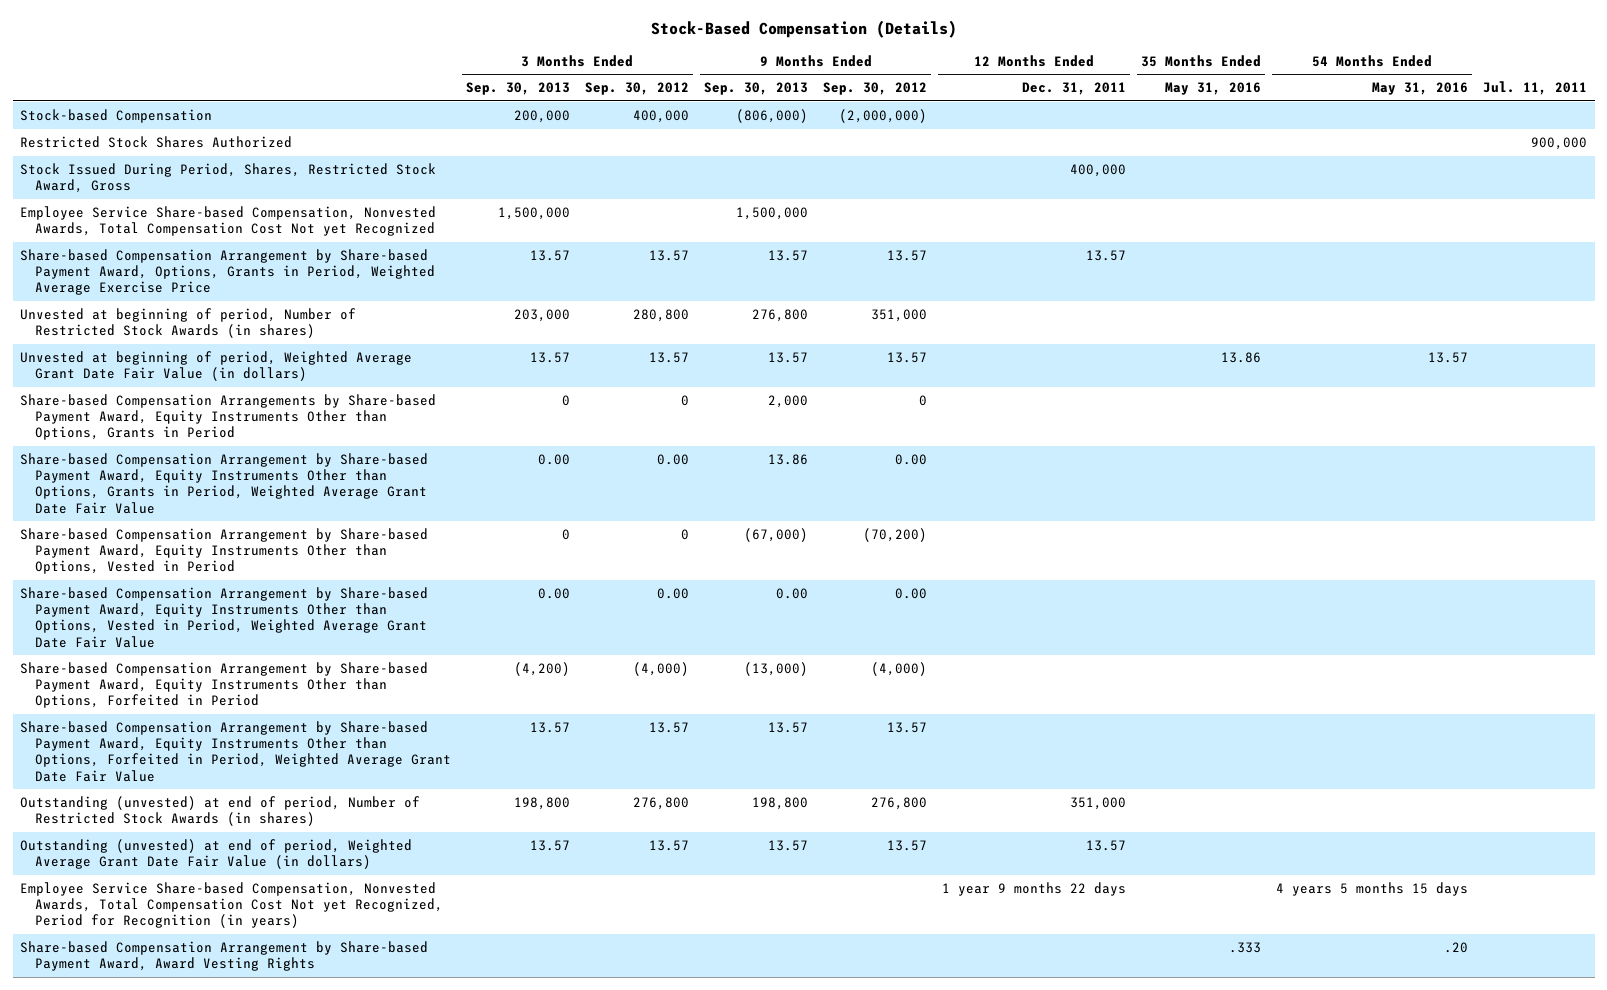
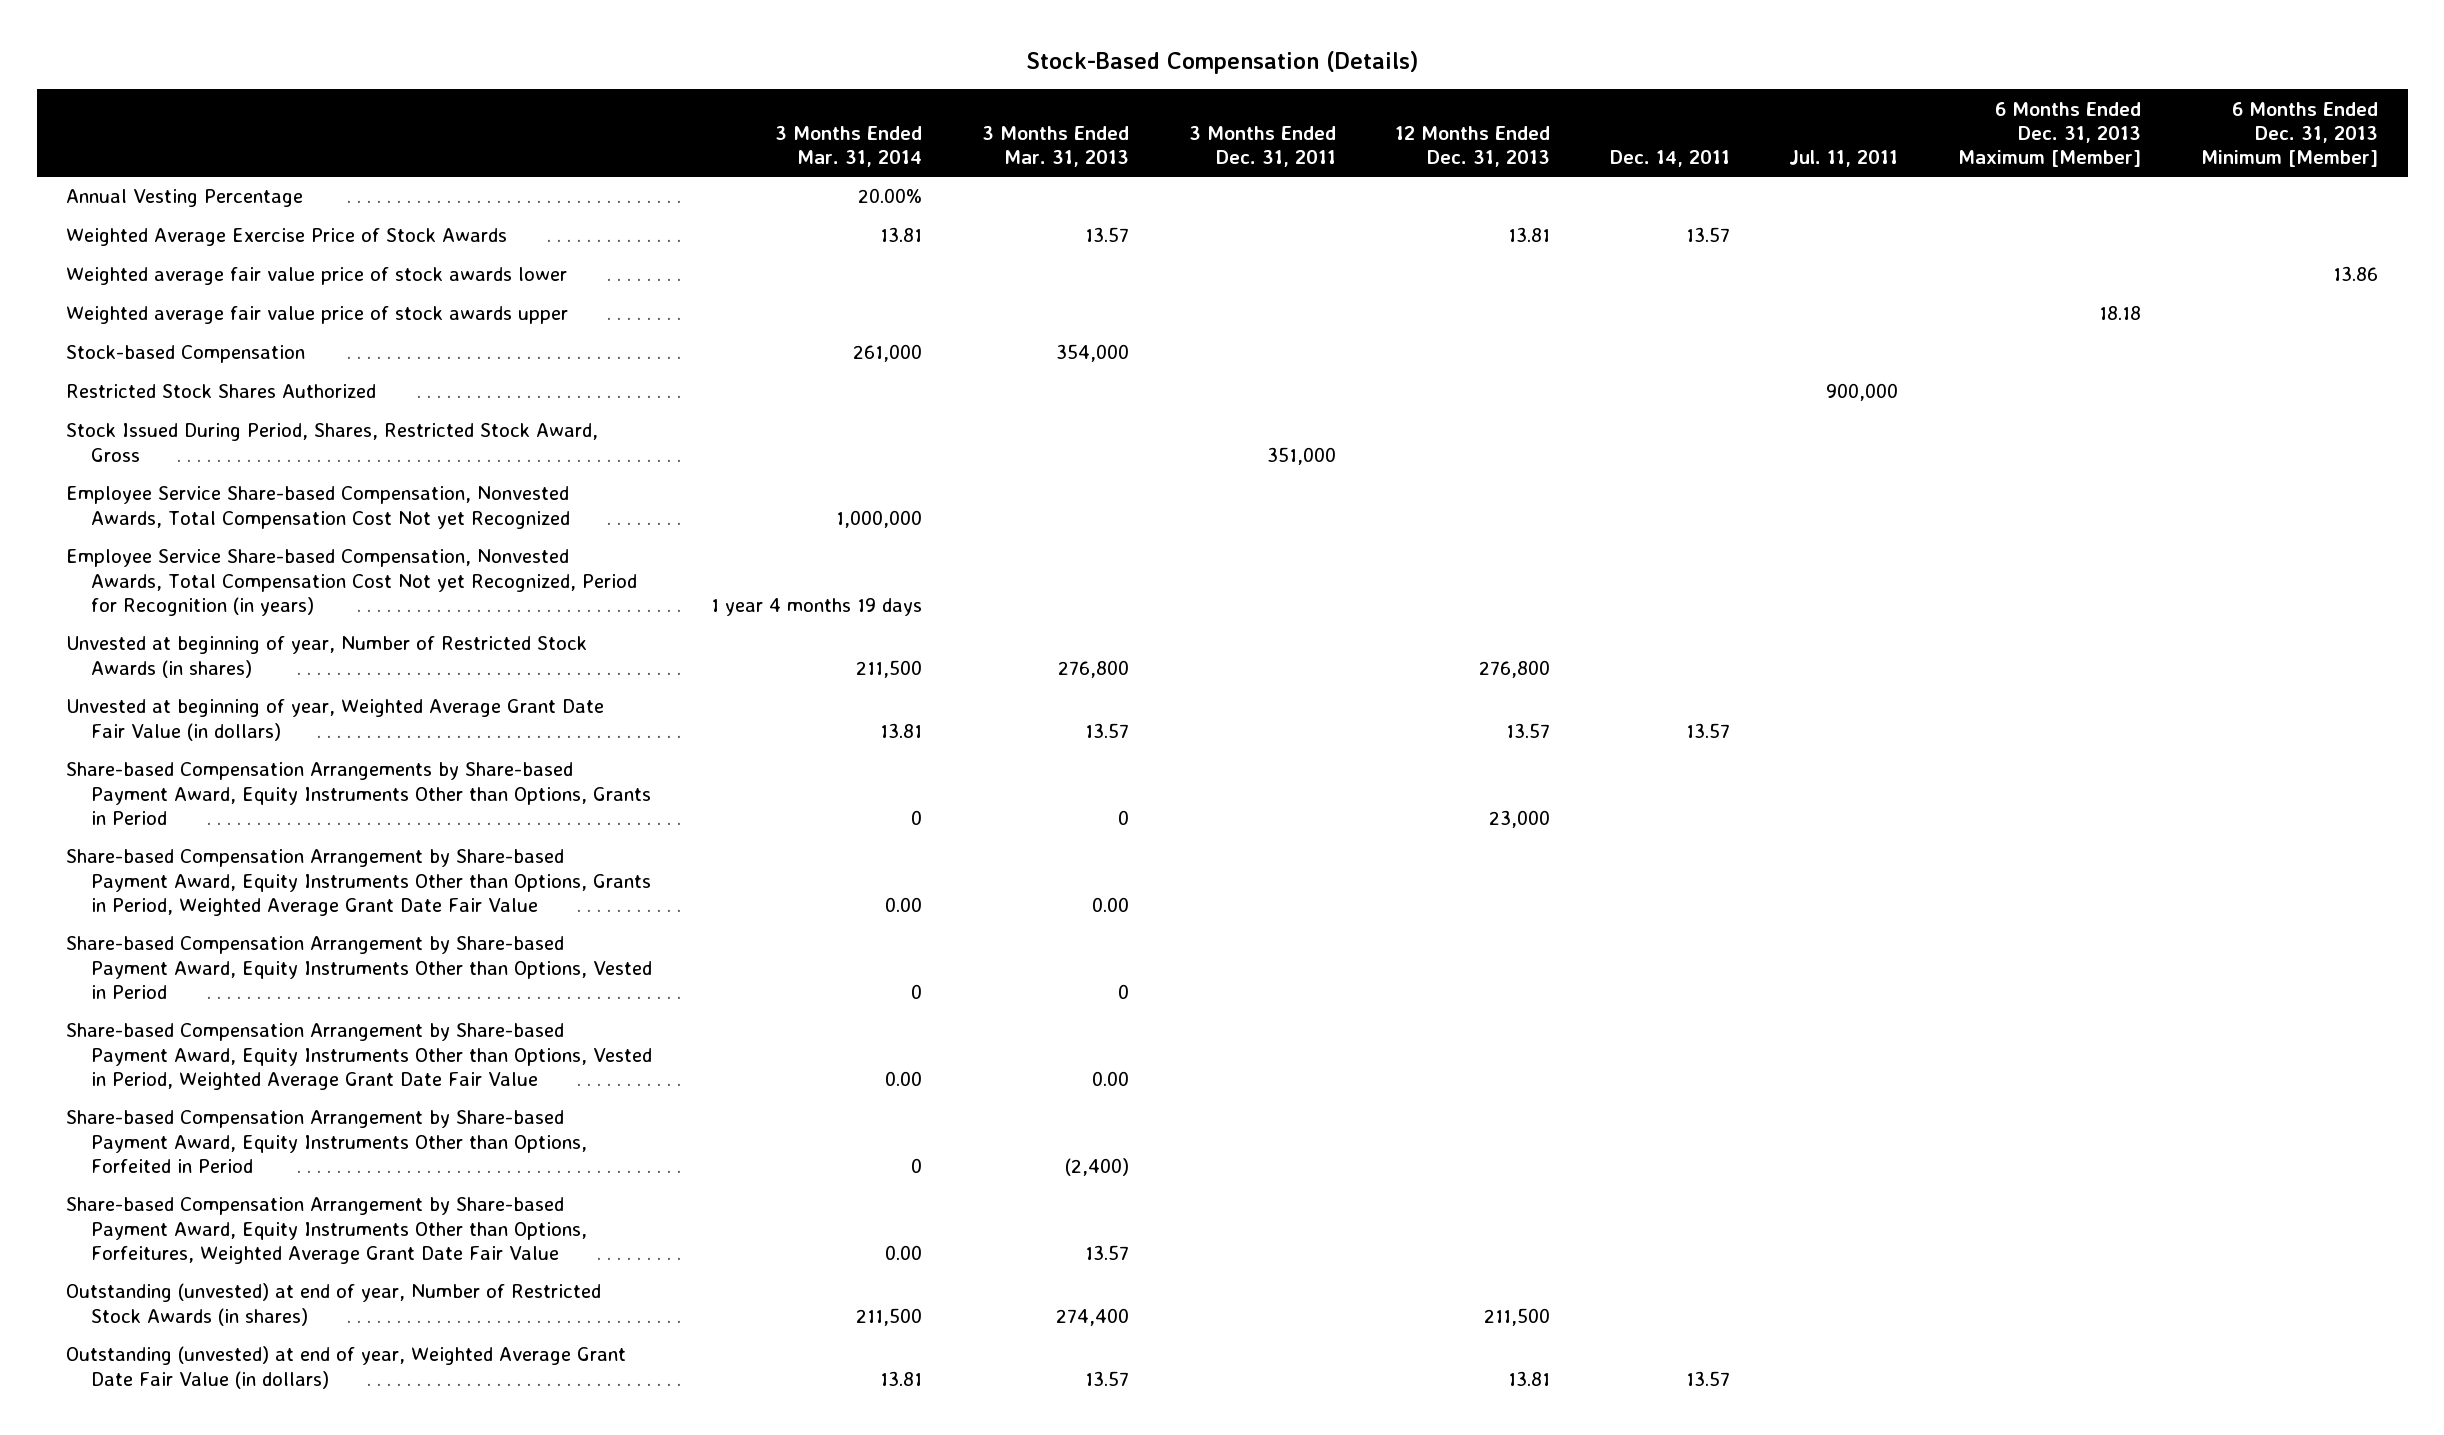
- | 3 Months Ended Sep. 30, 2013 | 3 Months Ended Sep. 30, 2012 | 9 Months Ended Sep. 30, 2013 | 9 Months Ended Sep. 30, 2012 | 12 Months Ended Dec. 31, 2011 | 35 Months Ended May 31, 2016 | 54 Months Ended May 31, 2016 | Jul. 11, 2011
+ | 3 Months Ended Mar. 31, 2014 | 3 Months Ended Mar. 31, 2013 | 3 Months Ended Dec. 31, 2011 | 12 Months Ended Dec. 31, 2013 | Dec. 14, 2011 | Jul. 11, 2011 | 6 Months Ended Dec. 31, 2013 Maximum [Member] | 6 Months Ended Dec. 31, 2013 Minimum [Member]
+ Annual Vesting Percentage | 20.00% | | | | | | |
+ Weighted Average Exercise Price of Stock Awards | 13.81 | 13.57 | | 13.81 | 13.57 | | |
+ Weighted average fair value price of stock awards lower | | | | | | | | 13.86
+ Weighted average fair value price of stock awards upper | | | | | | | 18.18 |
- Share-based Compensation Arrangement by Share-based Payment Award, Options, Grants in Period, Weighted Average Exercise Price | 13.57 | 13.57 | 13.57 | 13.57 | 13.57 | | |
- Unvested at beginning of period, Number of Restricted Stock Awards (in shares) | 203,000 | 280,800 | 276,800 | 351,000 | | | |
- Unvested at beginning of period, Weighted Average Grant Date Fair Value (in dollars) | 13.57 | 13.57 | 13.57 | 13.57 | | 13.86 | 13.57 |
moved up: Employee Service Share-based Compensation, Nonvested Awards, Total Compensation Cost Not yet Recognized, Period for Recognition (in years) | 1 year 4 months 19 days | | | | | | |
+ Unvested at beginning of year, Number of Restricted Stock Awards (in shares) | 211,500 | 276,800 | | 276,800 | | | |
+ Unvested at beginning of year, Weighted Average Grant Date Fair Value (in dollars) | 13.81 | 13.57 | | 13.57 | 13.57 | | |
- Share-based Compensation Arrangement by Share-based Payment Award, Equity Instruments Other than Options, Forfeited in Period, Weighted Average Grant Date Fair Value | 13.57 | 13.57 | 13.57 | 13.57 | | | |
- Outstanding (unvested) at end of period, Number of Restricted Stock Awards (in shares) | 198,800 | 276,800 | 198,800 | 276,800 | 351,000 | | |
- Outstanding (unvested) at end of period, Weighted Average Grant Date Fair Value (in dollars) | 13.57 | 13.57 | 13.57 | 13.57 | 13.57 | | |
- Share-based Compensation Arrangement by Share-based Payment Award, Award Vesting Rights | | | | | | .333 | .20 |
+ Share-based Compensation Arrangement by Share-based Payment Award, Equity Instruments Other than Options, Forfeitures, Weighted Average Grant Date Fair Value | 0.00 | 13.57 | | | | | |
+ Outstanding (unvested) at end of year, Number of Restricted Stock Awards (in shares) | 211,500 | 274,400 | | 211,500 | | | |
+ Outstanding (unvested) at end of year, Weighted Average Grant Date Fair Value (in dollars) | 13.81 | 13.57 | | 13.81 | 13.57 | | |

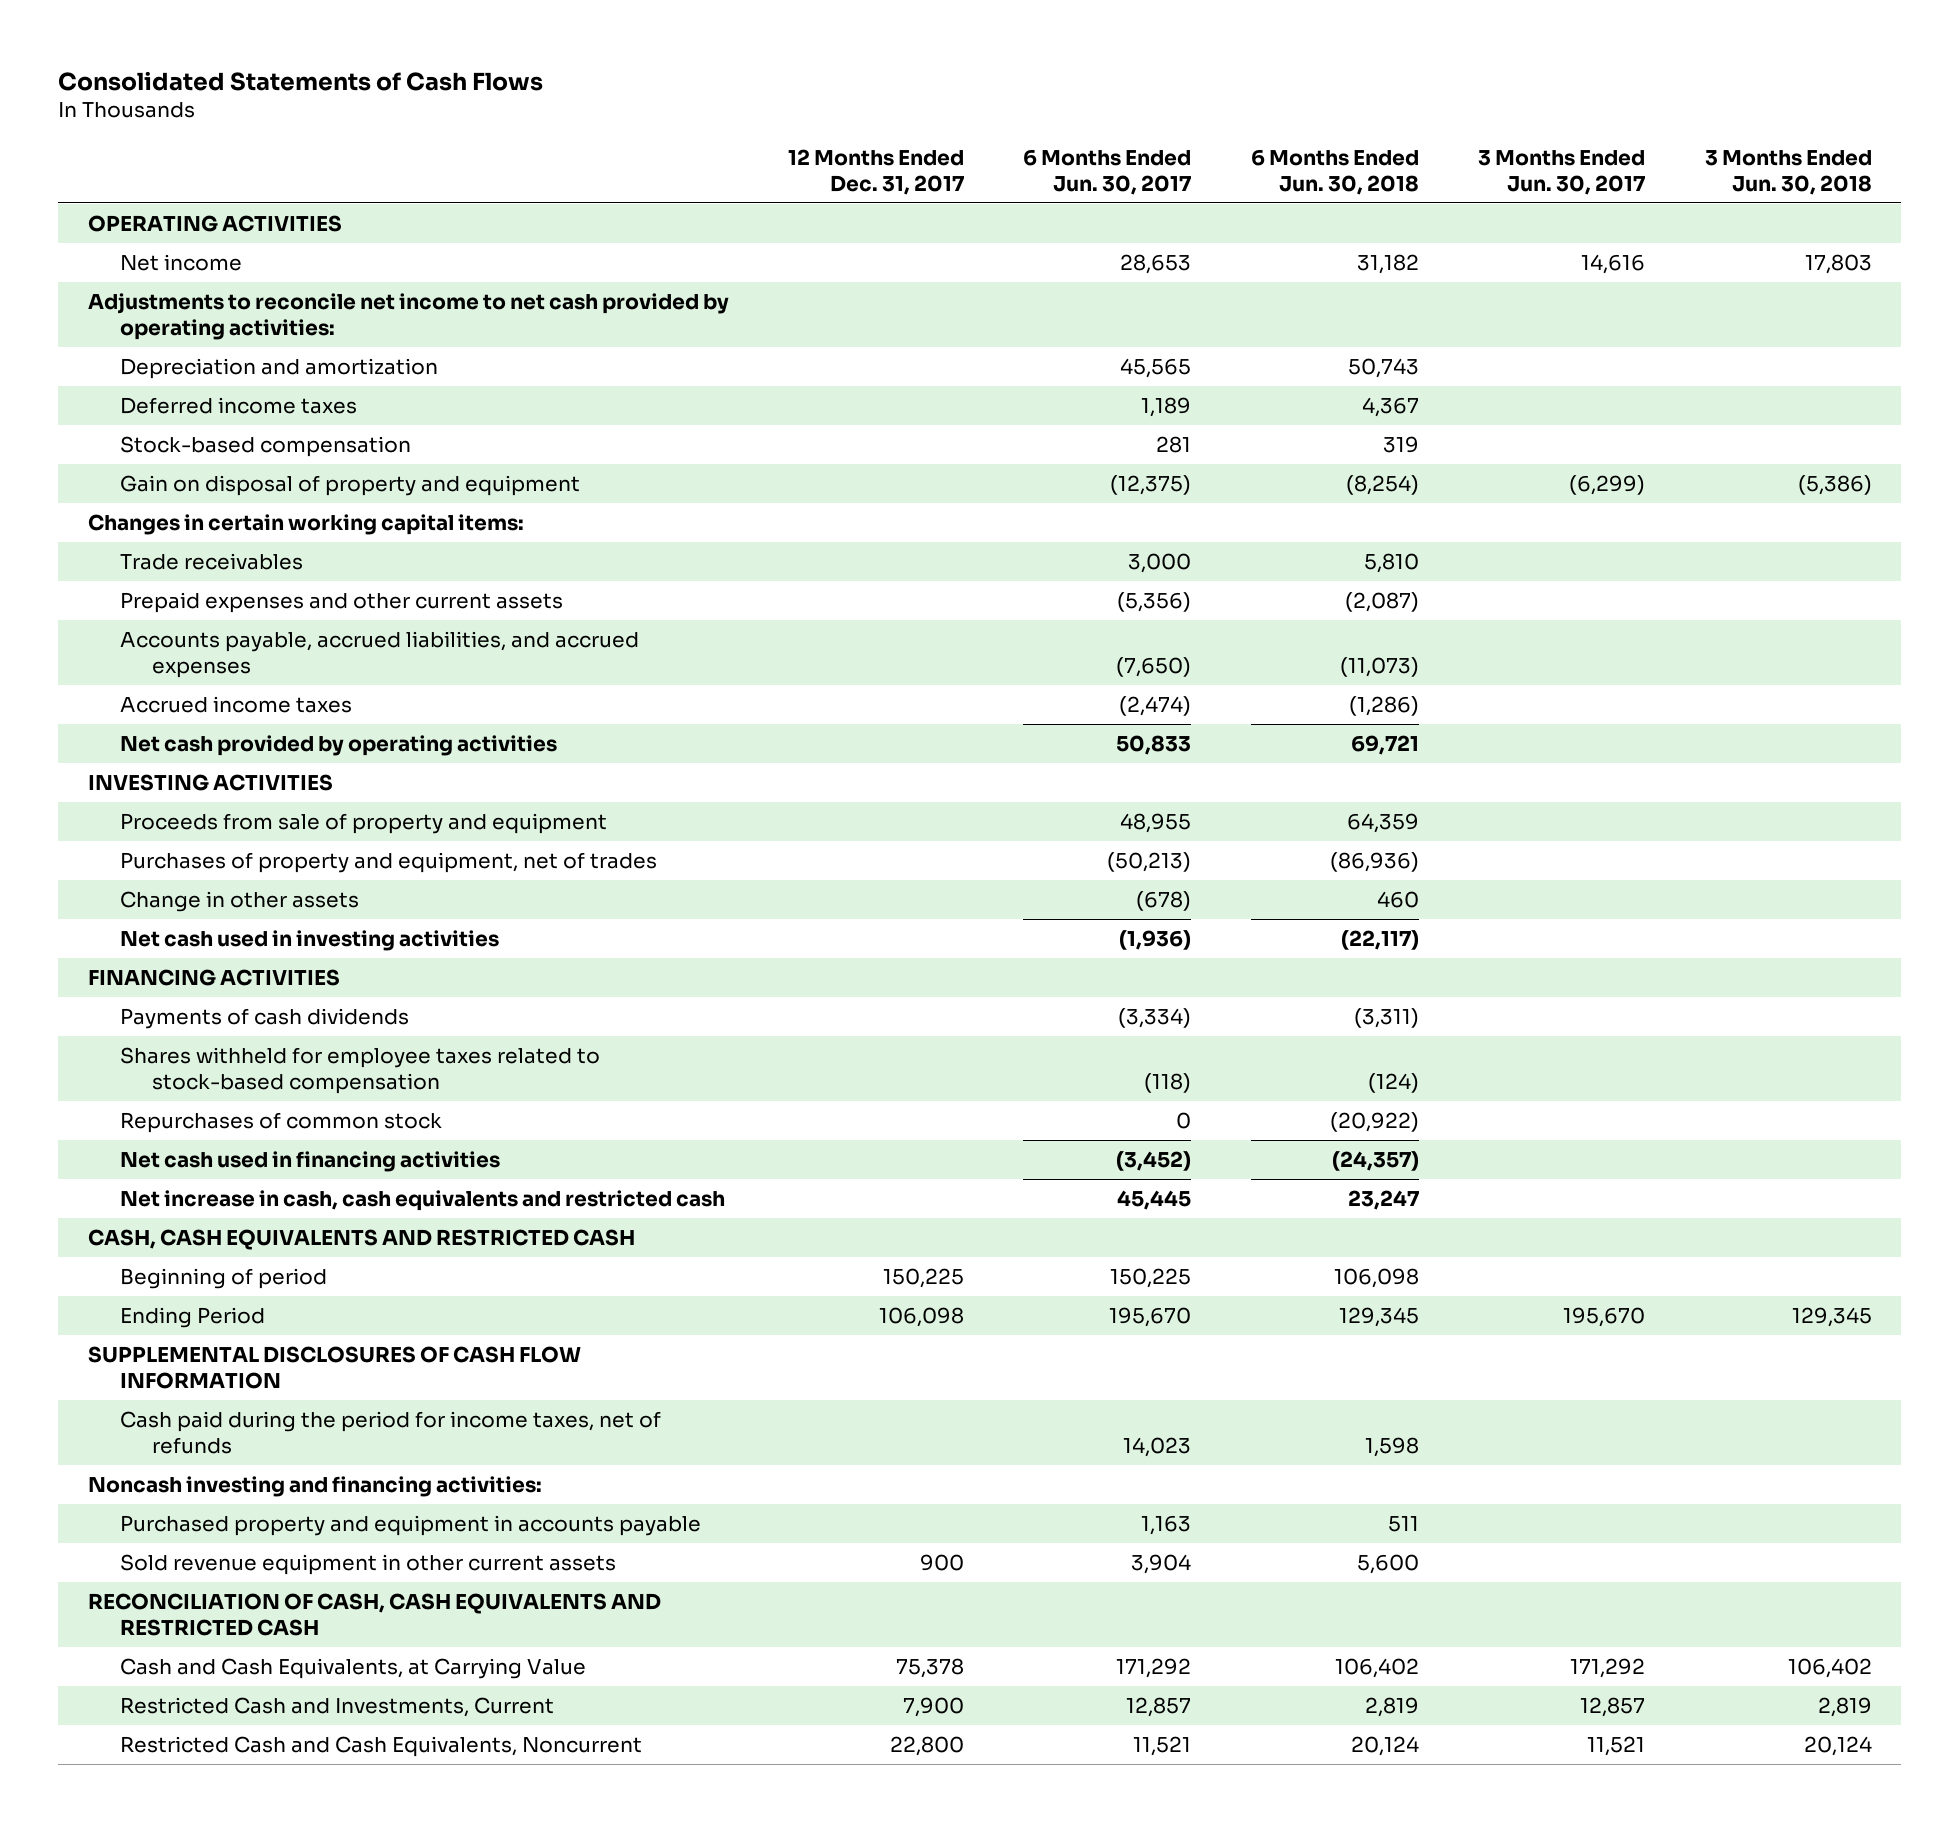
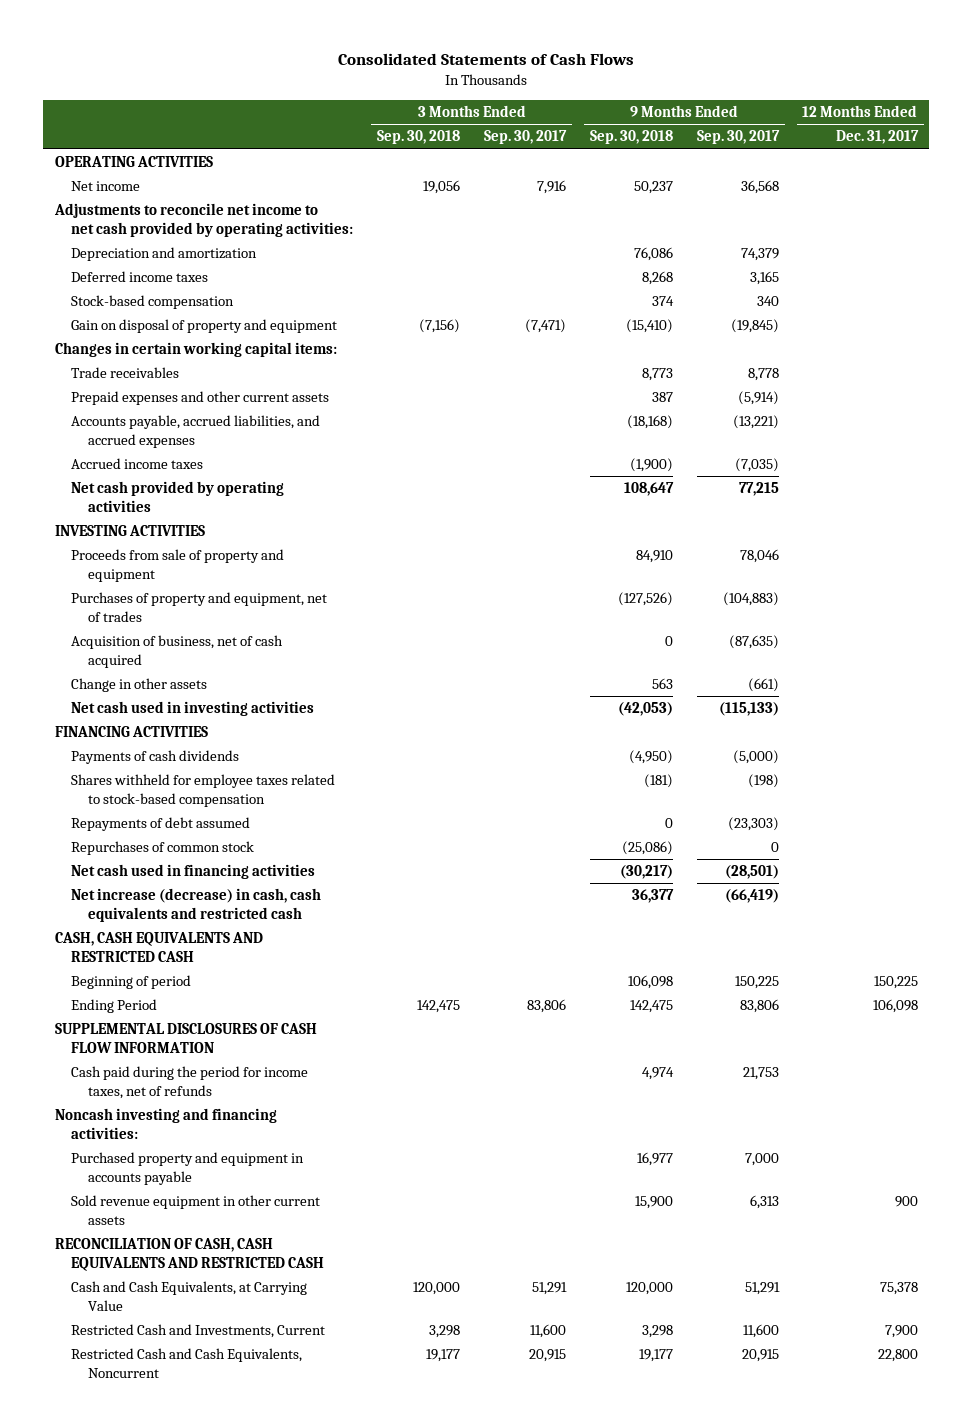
- | 12 Months Ended Dec. 31, 2017 | 6 Months Ended Jun. 30, 2017 | 6 Months Ended Jun. 30, 2018 | 3 Months Ended Jun. 30, 2017 | 3 Months Ended Jun. 30, 2018
+ | 3 Months Ended Sep. 30, 2018 | 3 Months Ended Sep. 30, 2017 | 9 Months Ended Sep. 30, 2018 | 9 Months Ended Sep. 30, 2017 | 12 Months Ended Dec. 31, 2017
+ Acquisition of business, net of cash acquired | | | 0 | (87,635) |
+ Repayments of debt assumed | | | 0 | (23,303) |
- Net increase in cash, cash equivalents and restricted cash | | 45,445 | 23,247 | |
+ Net increase (decrease) in cash, cash equivalents and restricted cash | | | 36,377 | (66,419) |

